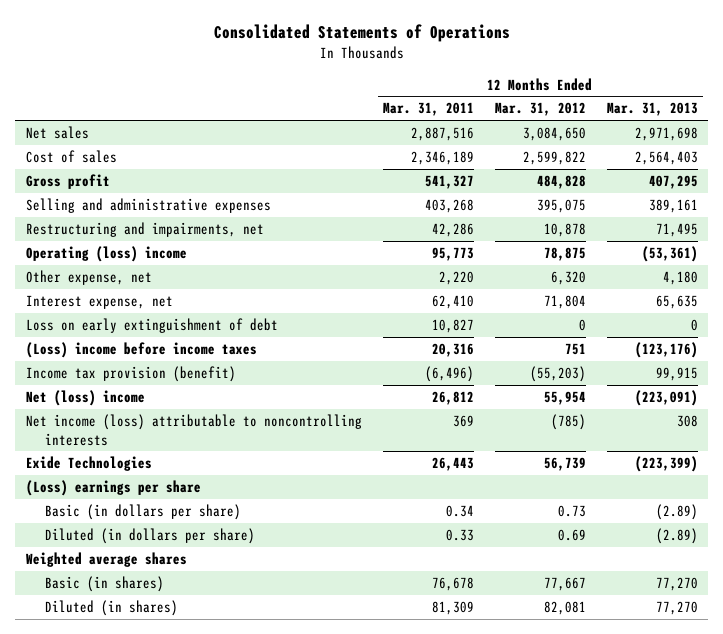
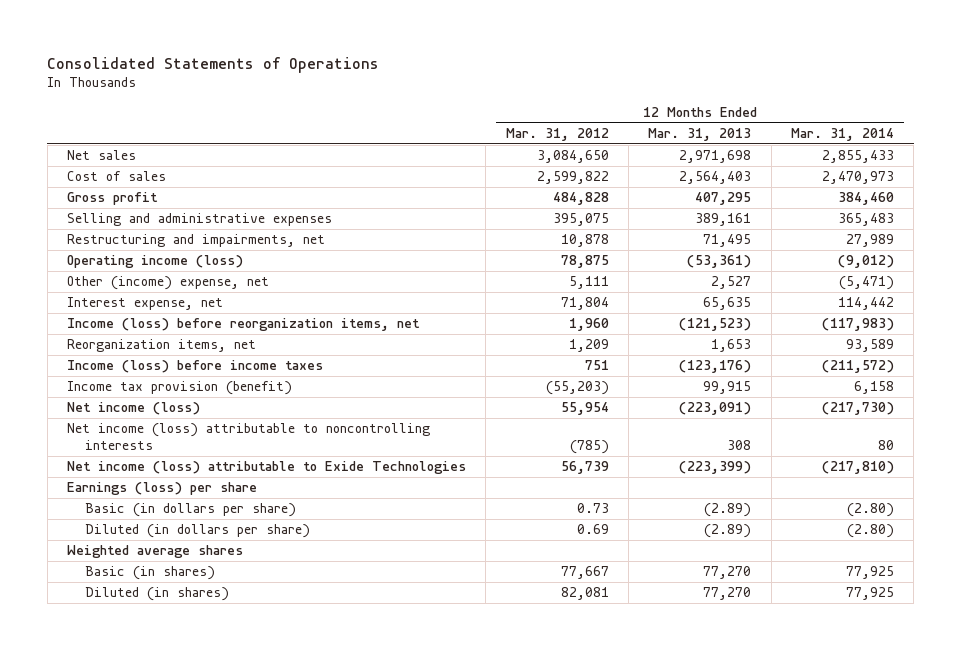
- | 12 Months Ended Mar. 31, 2011 | 12 Months Ended Mar. 31, 2012 | 12 Months Ended Mar. 31, 2013
+ | 12 Months Ended Mar. 31, 2012 | 12 Months Ended Mar. 31, 2013 | 12 Months Ended Mar. 31, 2014
- Operating (loss) income | 95,773 | 78,875 | (53,361)
- Other expense, net | 2,220 | 6,320 | 4,180
+ Operating income (loss) | 78,875 | (53,361) | (9,012)
+ Other (income) expense, net | 5,111 | 2,527 | (5,471)
- Loss on early extinguishment of debt | 10,827 | 0 | 0
- (Loss) income before income taxes | 20,316 | 751 | (123,176)
+ Income (loss) before reorganization items, net | 1,960 | (121,523) | (117,983)
+ Reorganization items, net | 1,209 | 1,653 | 93,589
+ Income (loss) before income taxes | 751 | (123,176) | (211,572)
- Net (loss) income | 26,812 | 55,954 | (223,091)
+ Net income (loss) | 55,954 | (223,091) | (217,730)
- Exide Technologies | 26,443 | 56,739 | (223,399)
- (Loss) earnings per share
+ Net income (loss) attributable to Exide Technologies | 56,739 | (223,399) | (217,810)
+ Earnings (loss) per share

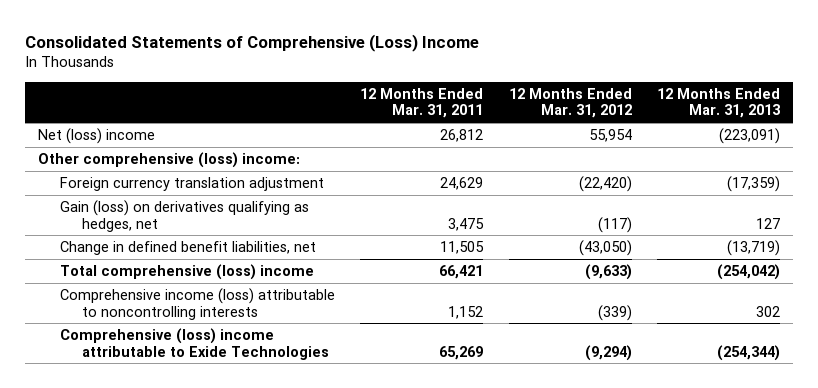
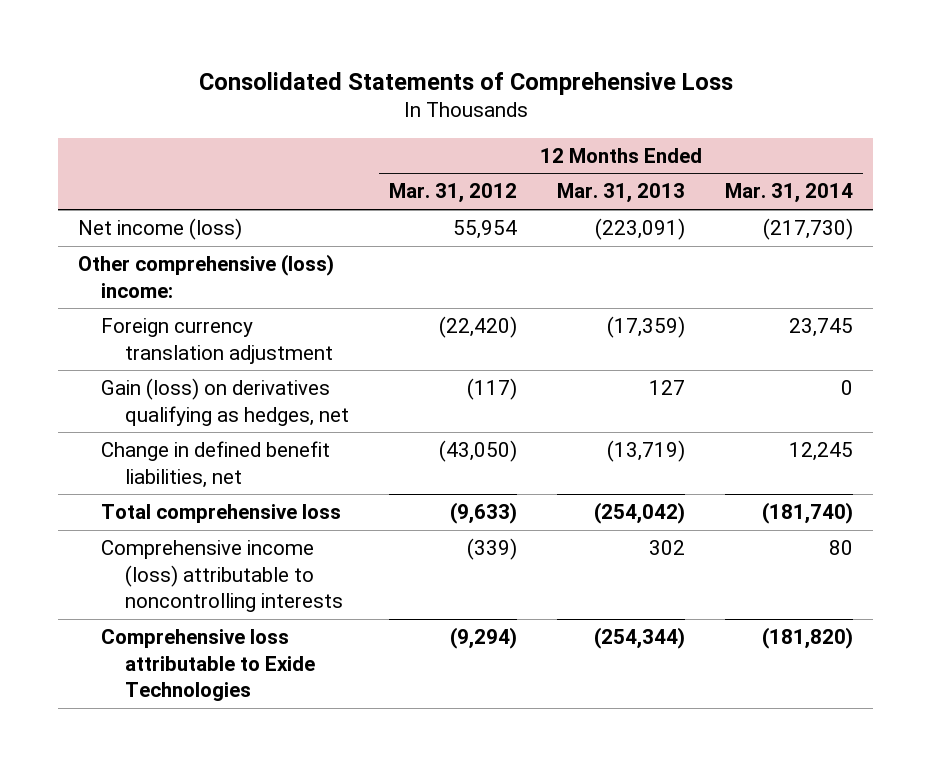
- Consolidated Statements of Comprehensive (Loss) Income
+ Consolidated Statements of Comprehensive Loss
- | 12 Months Ended Mar. 31, 2011 | 12 Months Ended Mar. 31, 2012 | 12 Months Ended Mar. 31, 2013
+ | 12 Months Ended Mar. 31, 2012 | 12 Months Ended Mar. 31, 2013 | 12 Months Ended Mar. 31, 2014
- Net (loss) income | 26,812 | 55,954 | (223,091)
+ Net income (loss) | 55,954 | (223,091) | (217,730)
- Total comprehensive (loss) income | 66,421 | (9,633) | (254,042)
+ Total comprehensive loss | (9,633) | (254,042) | (181,740)
- Comprehensive (loss) income attributable to Exide Technologies | 65,269 | (9,294) | (254,344)
+ Comprehensive loss attributable to Exide Technologies | (9,294) | (254,344) | (181,820)

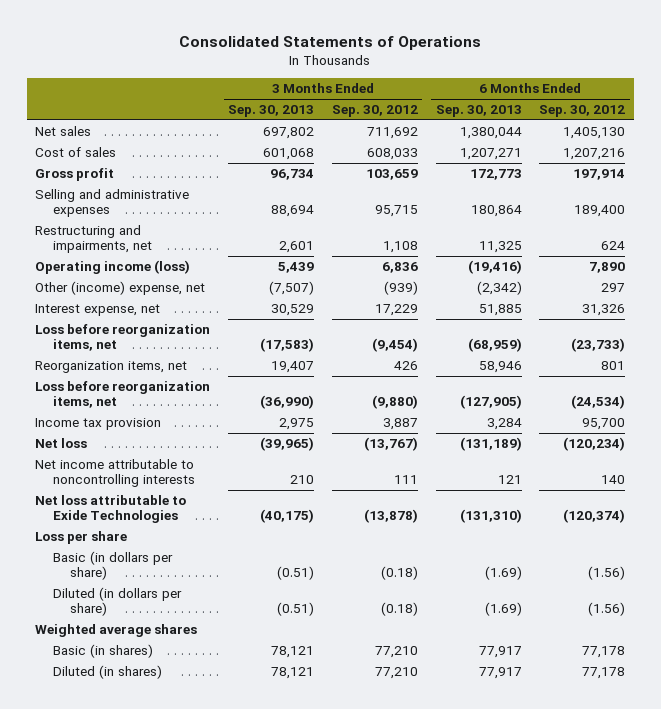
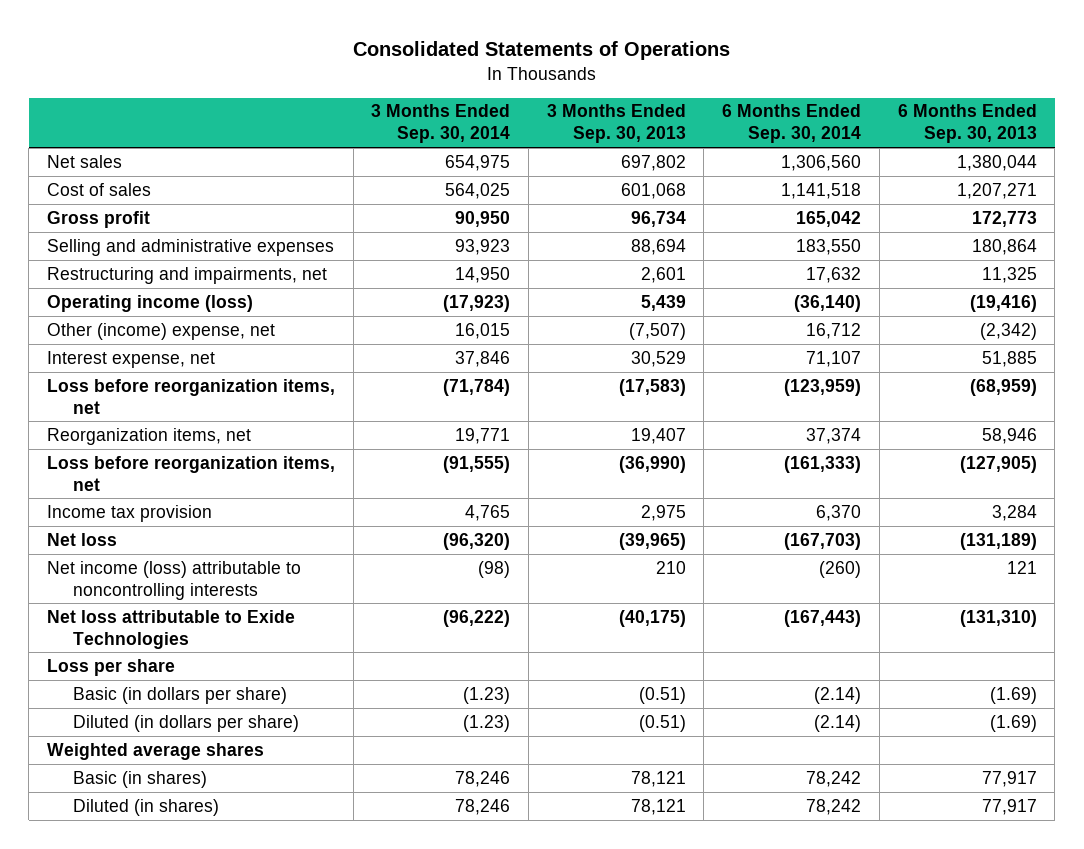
- | 3 Months Ended Sep. 30, 2013 | 3 Months Ended Sep. 30, 2012 | 6 Months Ended Sep. 30, 2013 | 6 Months Ended Sep. 30, 2012
+ | 3 Months Ended Sep. 30, 2014 | 3 Months Ended Sep. 30, 2013 | 6 Months Ended Sep. 30, 2014 | 6 Months Ended Sep. 30, 2013
- Net income attributable to noncontrolling interests | 210 | 111 | 121 | 140
+ Net income (loss) attributable to noncontrolling interests | (98) | 210 | (260) | 121

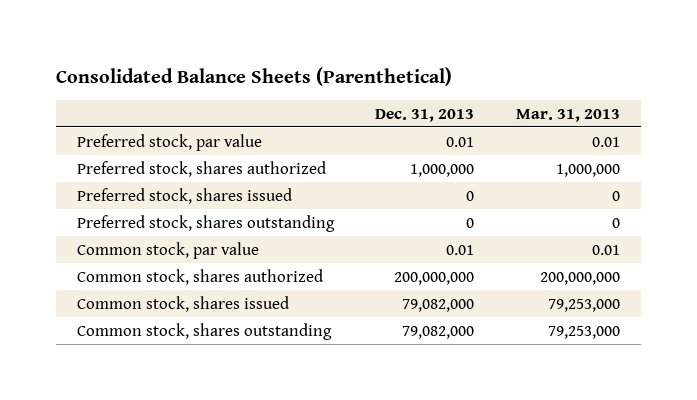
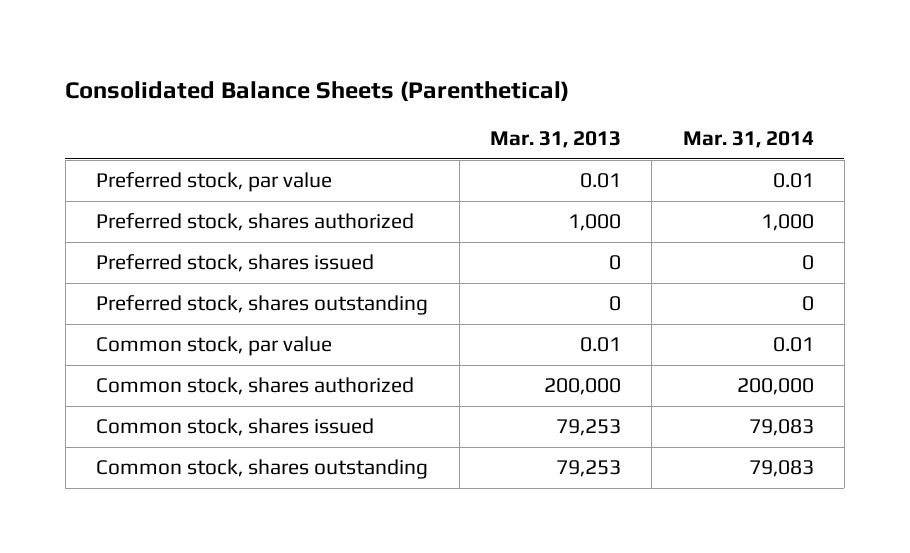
- | Dec. 31, 2013 | Mar. 31, 2013
+ | Mar. 31, 2013 | Mar. 31, 2014
- Preferred stock, shares authorized | 1,000,000 | 1,000,000
+ Preferred stock, shares authorized | 1,000 | 1,000
- Common stock, shares authorized | 200,000,000 | 200,000,000
- Common stock, shares issued | 79,082,000 | 79,253,000
- Common stock, shares outstanding | 79,082,000 | 79,253,000
+ Common stock, shares authorized | 200,000 | 200,000
+ Common stock, shares issued | 79,253 | 79,083
+ Common stock, shares outstanding | 79,253 | 79,083

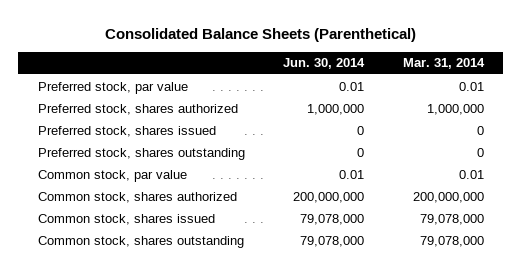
- | Mar. 31, 2013 | Mar. 31, 2014
+ | Jun. 30, 2014 | Mar. 31, 2014
- Preferred stock, shares authorized | 1,000 | 1,000
+ Preferred stock, shares authorized | 1,000,000 | 1,000,000
- Common stock, shares authorized | 200,000 | 200,000
- Common stock, shares issued | 79,253 | 79,083
- Common stock, shares outstanding | 79,253 | 79,083
+ Common stock, shares authorized | 200,000,000 | 200,000,000
+ Common stock, shares issued | 79,078,000 | 79,078,000
+ Common stock, shares outstanding | 79,078,000 | 79,078,000

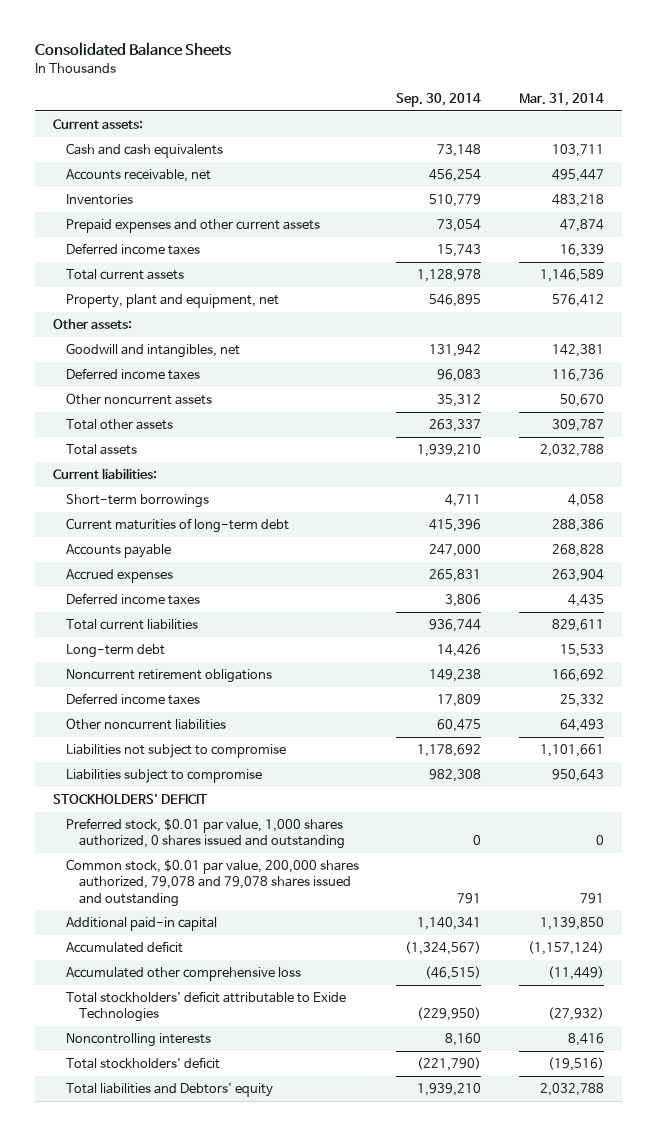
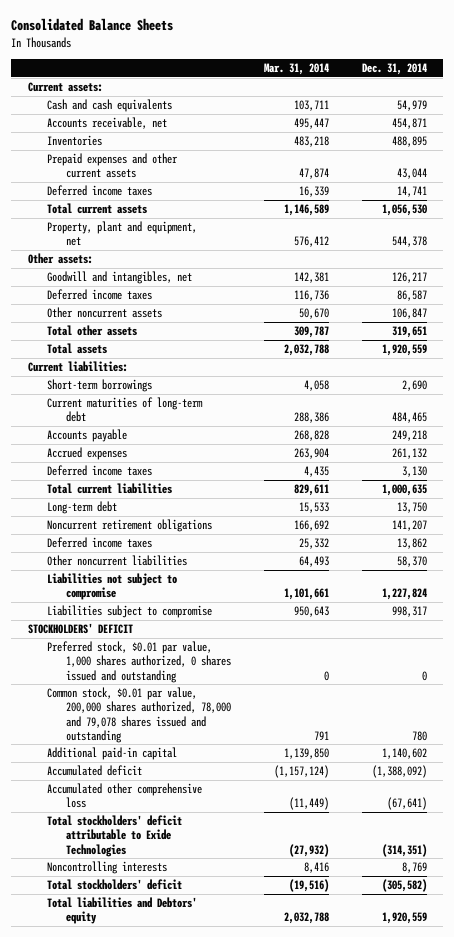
- | Sep. 30, 2014 | Mar. 31, 2014
+ | Mar. 31, 2014 | Dec. 31, 2014
- Common stock, $0.01 par value, 200,000 shares authorized, 79,078 and 79,078 shares issued and outstanding | 791 | 791
+ Common stock, $0.01 par value, 200,000 shares authorized, 78,000 and 79,078 shares issued and outstanding | 791 | 780

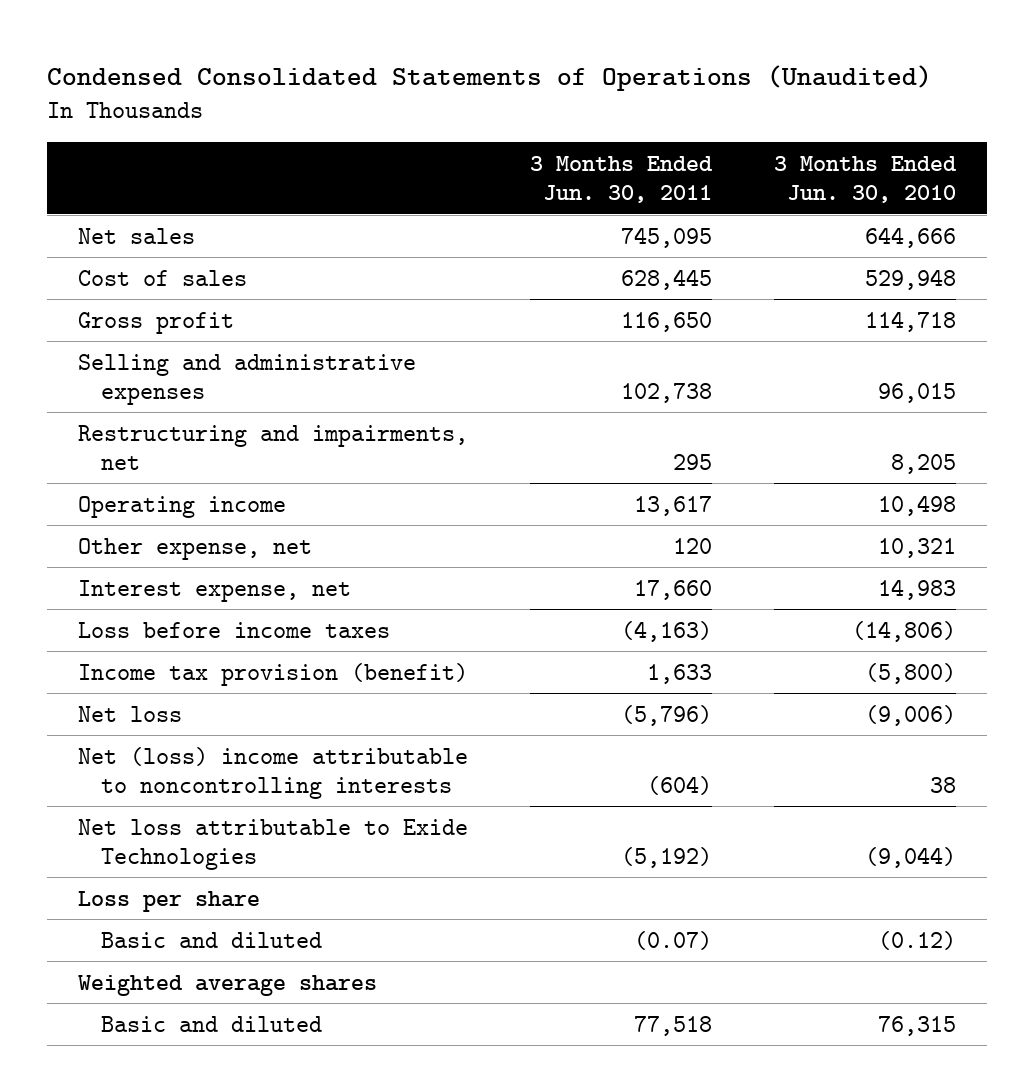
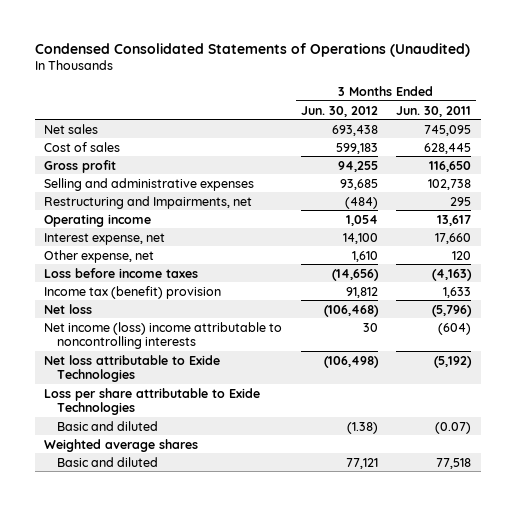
- | 3 Months Ended Jun. 30, 2011 | 3 Months Ended Jun. 30, 2010
+ | 3 Months Ended Jun. 30, 2012 | 3 Months Ended Jun. 30, 2011
- Restructuring and impairments, net | 295 | 8,205
+ Restructuring and Impairments, net | (484) | 295
moved down: Other expense, net | 1,610 | 120
- Income tax provision (benefit) | 1,633 | (5,800)
+ Income tax (benefit) provision | 91,812 | 1,633
- Net (loss) income attributable to noncontrolling interests | (604) | 38
+ Net income (loss) income attributable to noncontrolling interests | 30 | (604)
- Loss per share
+ Loss per share attributable to Exide Technologies

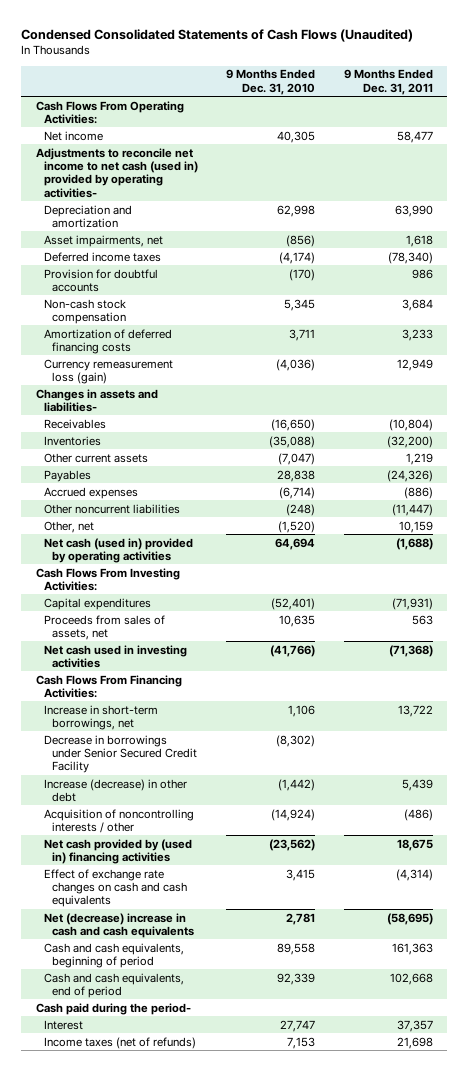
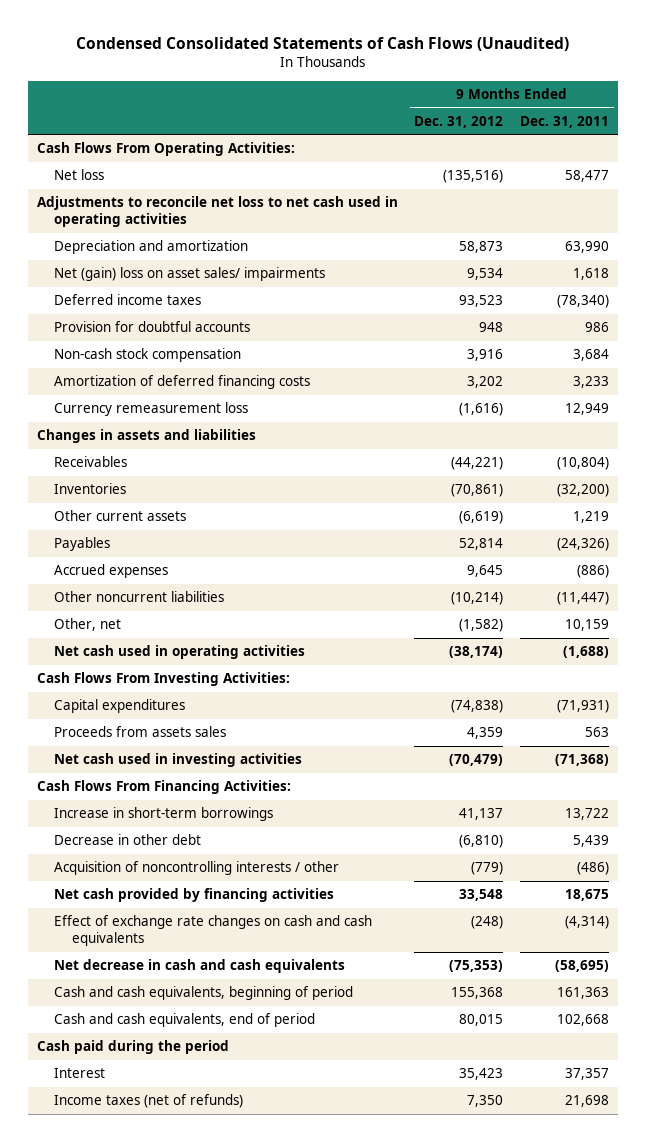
- | 9 Months Ended Dec. 31, 2010 | 9 Months Ended Dec. 31, 2011
+ | 9 Months Ended Dec. 31, 2012 | 9 Months Ended Dec. 31, 2011
- Net income | 40,305 | 58,477
- Adjustments to reconcile net income to net cash (used in) provided by operating activities-
+ Net loss | (135,516) | 58,477
+ Adjustments to reconcile net loss to net cash used in operating activities
- Asset impairments, net | (856) | 1,618
+ Net (gain) loss on asset sales/ impairments | 9,534 | 1,618
- Currency remeasurement loss (gain) | (4,036) | 12,949
- Changes in assets and liabilities-
+ Currency remeasurement loss | (1,616) | 12,949
+ Changes in assets and liabilities
- Net cash (used in) provided by operating activities | 64,694 | (1,688)
+ Net cash used in operating activities | (38,174) | (1,688)
- Proceeds from sales of assets, net | 10,635 | 563
+ Proceeds from assets sales | 4,359 | 563
- Increase in short-term borrowings, net | 1,106 | 13,722
- Decrease in borrowings under Senior Secured Credit Facility | (8,302) |
- Increase (decrease) in other debt | (1,442) | 5,439
+ Increase in short-term borrowings | 41,137 | 13,722
+ Decrease in other debt | (6,810) | 5,439
- Net cash provided by (used in) financing activities | (23,562) | 18,675
+ Net cash provided by financing activities | 33,548 | 18,675
- Net (decrease) increase in cash and cash equivalents | 2,781 | (58,695)
+ Net decrease in cash and cash equivalents | (75,353) | (58,695)
- Cash paid during the period-
+ Cash paid during the period

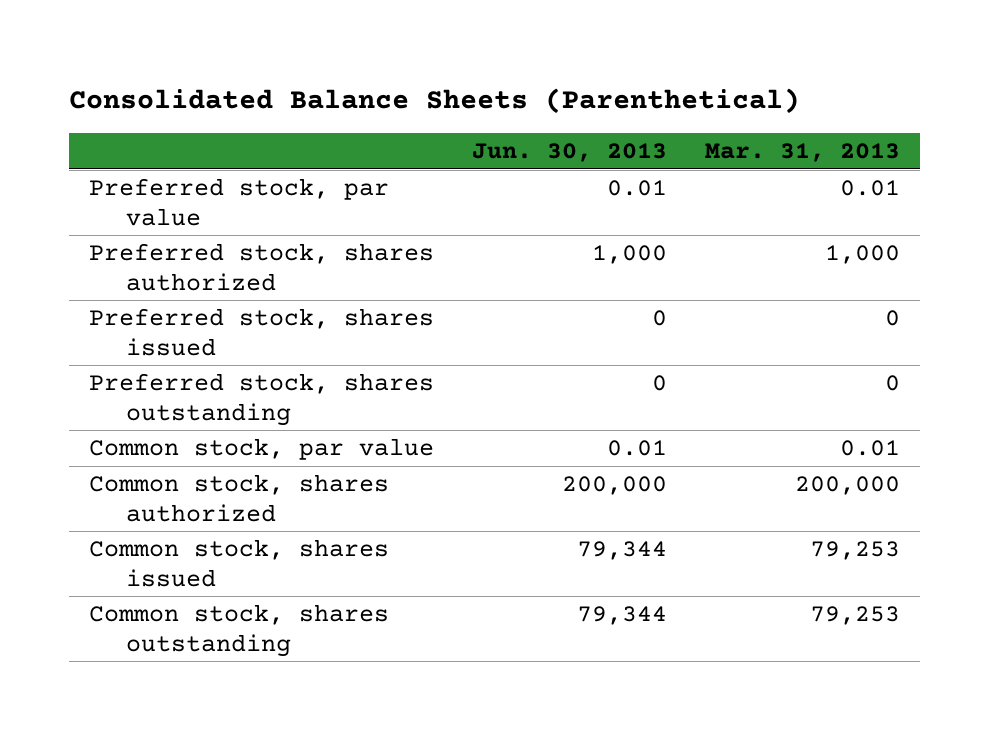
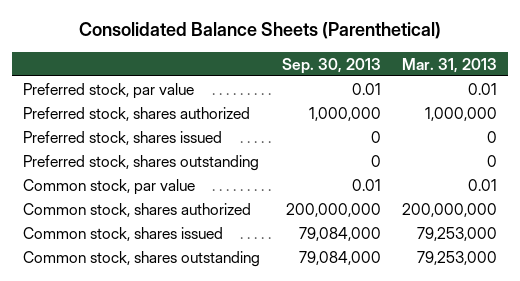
- | Jun. 30, 2013 | Mar. 31, 2013
+ | Sep. 30, 2013 | Mar. 31, 2013
- Preferred stock, shares authorized | 1,000 | 1,000
+ Preferred stock, shares authorized | 1,000,000 | 1,000,000
- Common stock, shares authorized | 200,000 | 200,000
- Common stock, shares issued | 79,344 | 79,253
- Common stock, shares outstanding | 79,344 | 79,253
+ Common stock, shares authorized | 200,000,000 | 200,000,000
+ Common stock, shares issued | 79,084,000 | 79,253,000
+ Common stock, shares outstanding | 79,084,000 | 79,253,000

